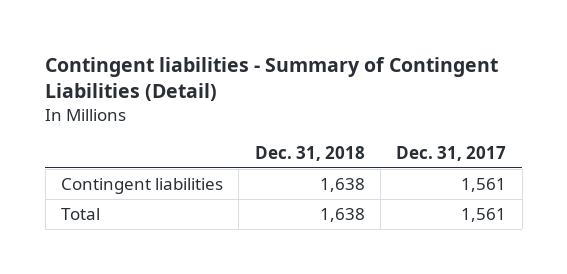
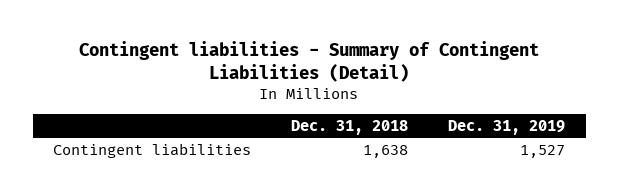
- | Dec. 31, 2018 | Dec. 31, 2017
+ | Dec. 31, 2018 | Dec. 31, 2019
- Total | 1,638 | 1,561

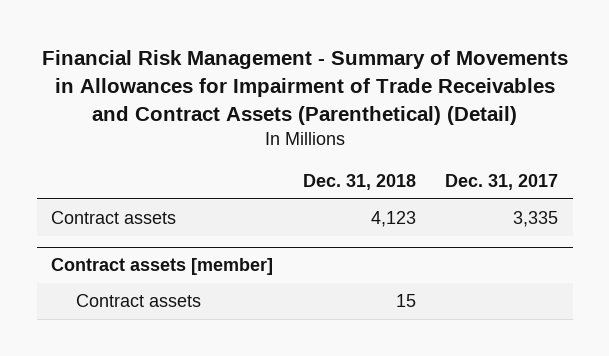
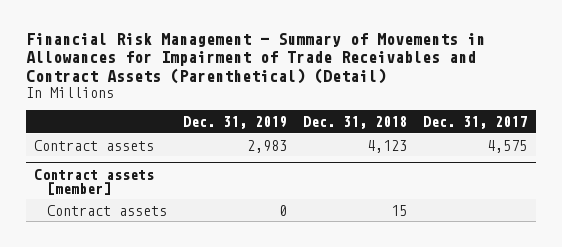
- | Dec. 31, 2018 | Dec. 31, 2017
+ | Dec. 31, 2019 | Dec. 31, 2018 | Dec. 31, 2017
- Contract assets | 4,123 | 3,335
+ Contract assets | 2,983 | 4,123 | 4,575

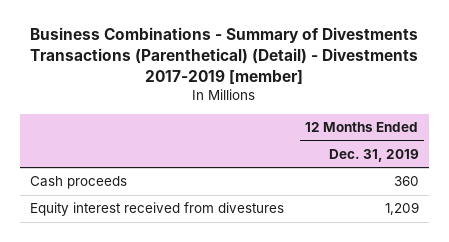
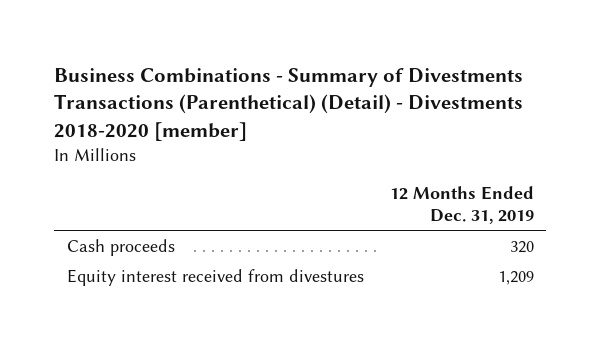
- Business Combinations - Summary of Divestments Transactions (Parenthetical) (Detail) - Divestments 2017-2019 [member]
+ Business Combinations - Summary of Divestments Transactions (Parenthetical) (Detail) - Divestments 2018-2020 [member]
- Cash proceeds | 360
+ Cash proceeds | 320

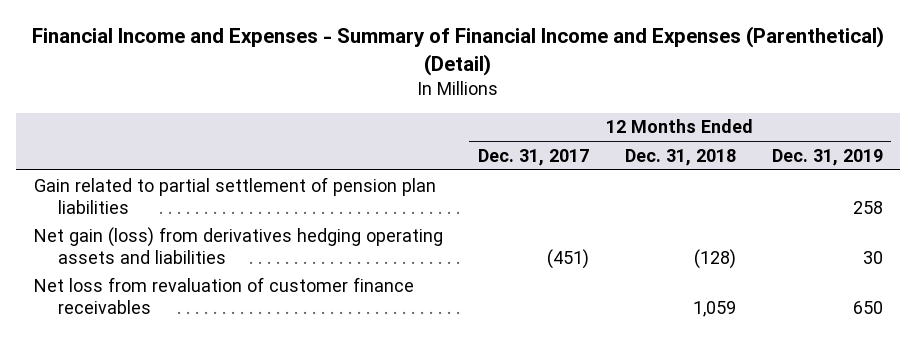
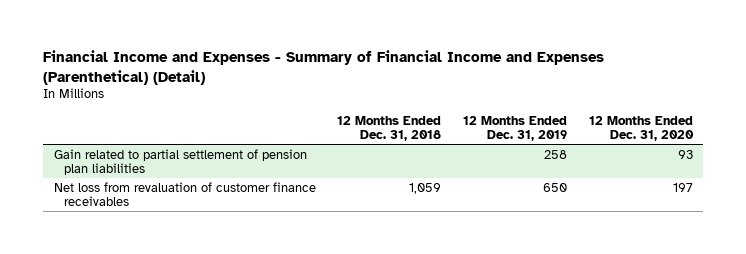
- | 12 Months Ended Dec. 31, 2017 | 12 Months Ended Dec. 31, 2018 | 12 Months Ended Dec. 31, 2019
+ | 12 Months Ended Dec. 31, 2018 | 12 Months Ended Dec. 31, 2019 | 12 Months Ended Dec. 31, 2020
- Net gain (loss) from derivatives hedging operating assets and liabilities | (451) | (128) | 30

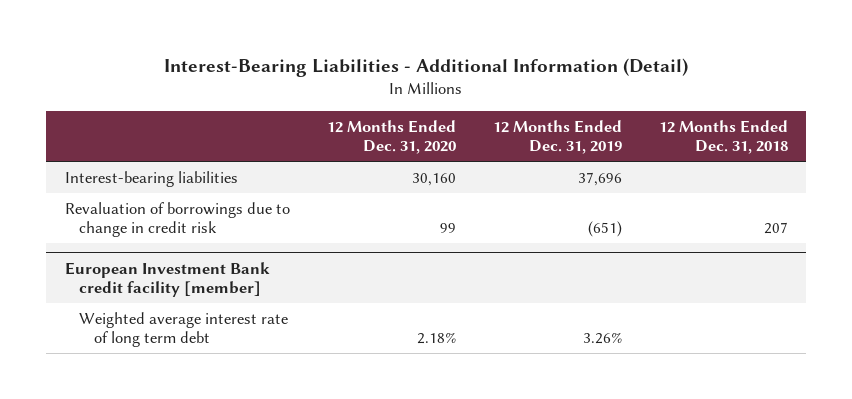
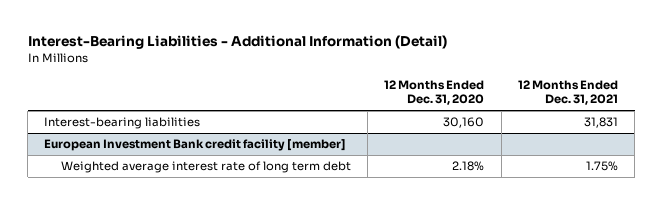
- | 12 Months Ended Dec. 31, 2020 | 12 Months Ended Dec. 31, 2019 | 12 Months Ended Dec. 31, 2018
+ | 12 Months Ended Dec. 31, 2020 | 12 Months Ended Dec. 31, 2021
- Revaluation of borrowings due to change in credit risk | 99 | (651) | 207

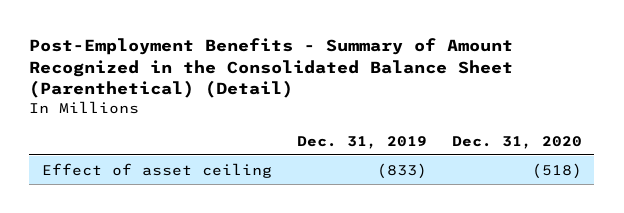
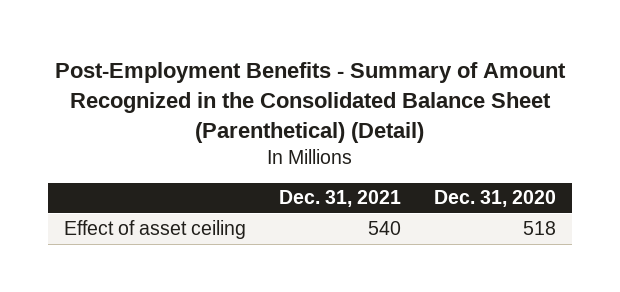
- | Dec. 31, 2019 | Dec. 31, 2020
+ | Dec. 31, 2021 | Dec. 31, 2020
- Effect of asset ceiling | (833) | (518)
+ Effect of asset ceiling | 540 | 518

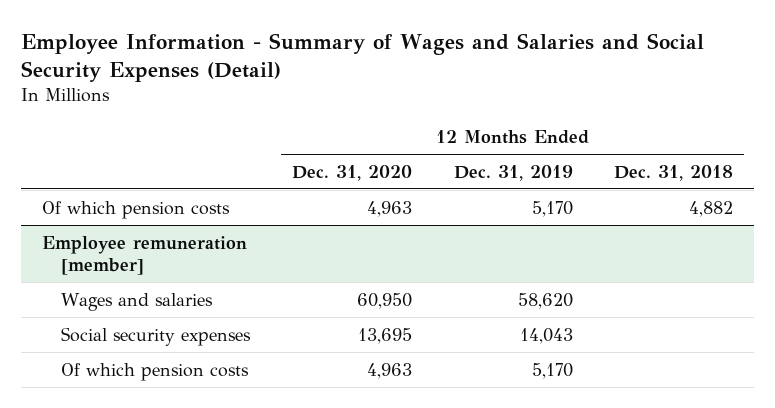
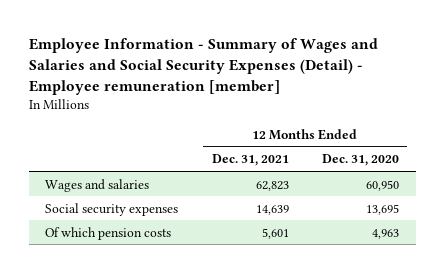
- Employee Information - Summary of Wages and Salaries and Social Security Expenses (Detail)
+ Employee Information - Summary of Wages and Salaries and Social Security Expenses (Detail) - Employee remuneration [member]
- | 12 Months Ended Dec. 31, 2020 | 12 Months Ended Dec. 31, 2019 | 12 Months Ended Dec. 31, 2018
+ | 12 Months Ended Dec. 31, 2021 | 12 Months Ended Dec. 31, 2020
- Of which pension costs | 4,963 | 5,170 | 4,882
- Employee remuneration [member]

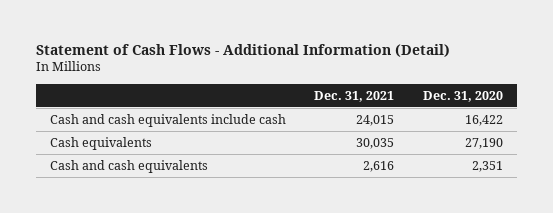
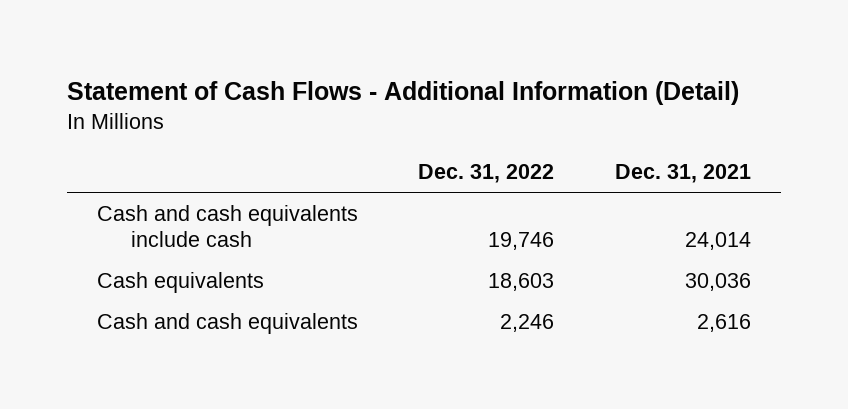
- | Dec. 31, 2021 | Dec. 31, 2020
+ | Dec. 31, 2022 | Dec. 31, 2021
- Cash and cash equivalents include cash | 24,015 | 16,422
- Cash equivalents | 30,035 | 27,190
+ Cash and cash equivalents include cash | 19,746 | 24,014
+ Cash equivalents | 18,603 | 30,036

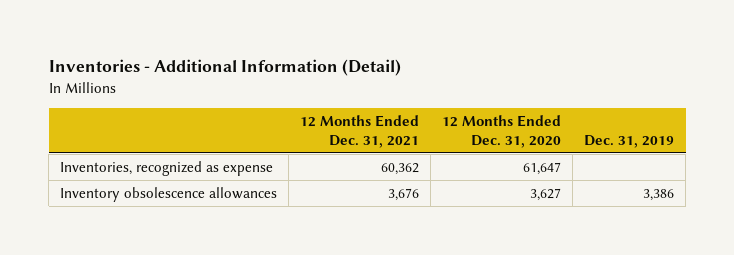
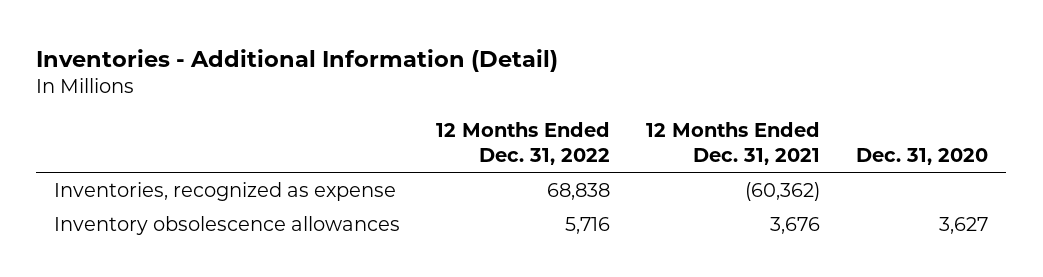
- | 12 Months Ended Dec. 31, 2021 | 12 Months Ended Dec. 31, 2020 | Dec. 31, 2019
+ | 12 Months Ended Dec. 31, 2022 | 12 Months Ended Dec. 31, 2021 | Dec. 31, 2020
- Inventories, recognized as expense | 60,362 | 61,647 |
+ Inventories, recognized as expense | 68,838 | (60,362) |

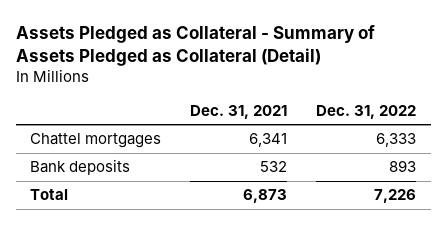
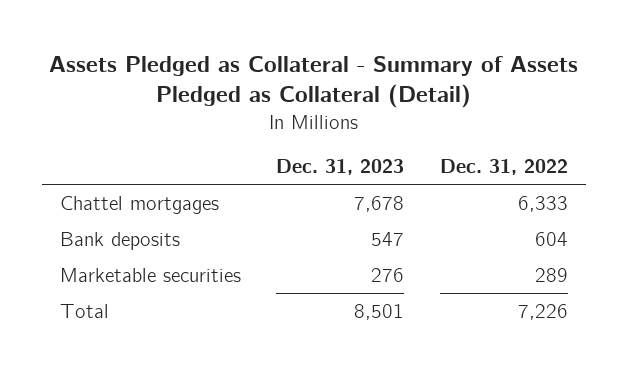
- | Dec. 31, 2021 | Dec. 31, 2022
+ | Dec. 31, 2023 | Dec. 31, 2022
- Bank deposits | 532 | 893
+ Bank deposits | 547 | 604
+ Marketable securities | 276 | 289

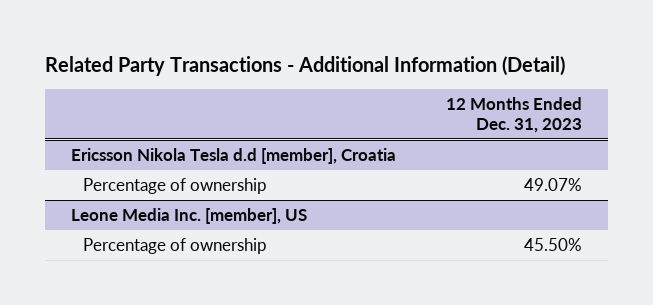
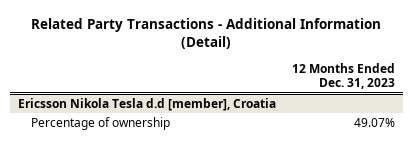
- Leone Media Inc. [member], US
- Percentage of ownership | 45.50%

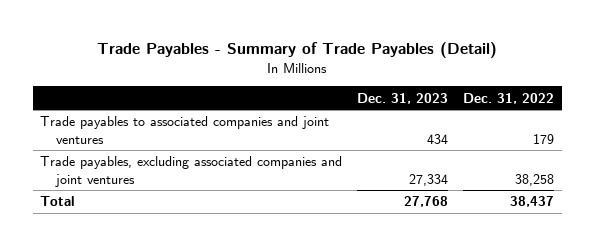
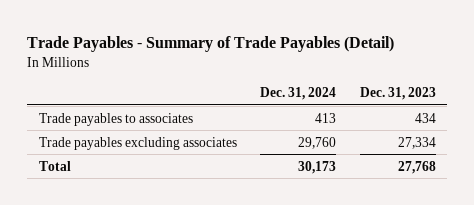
- | Dec. 31, 2023 | Dec. 31, 2022
+ | Dec. 31, 2024 | Dec. 31, 2023
- Trade payables to associated companies and joint ventures | 434 | 179
- Trade payables, excluding associated companies and joint ventures | 27,334 | 38,258
+ Trade payables to associates | 413 | 434
+ Trade payables excluding associates | 29,760 | 27,334

